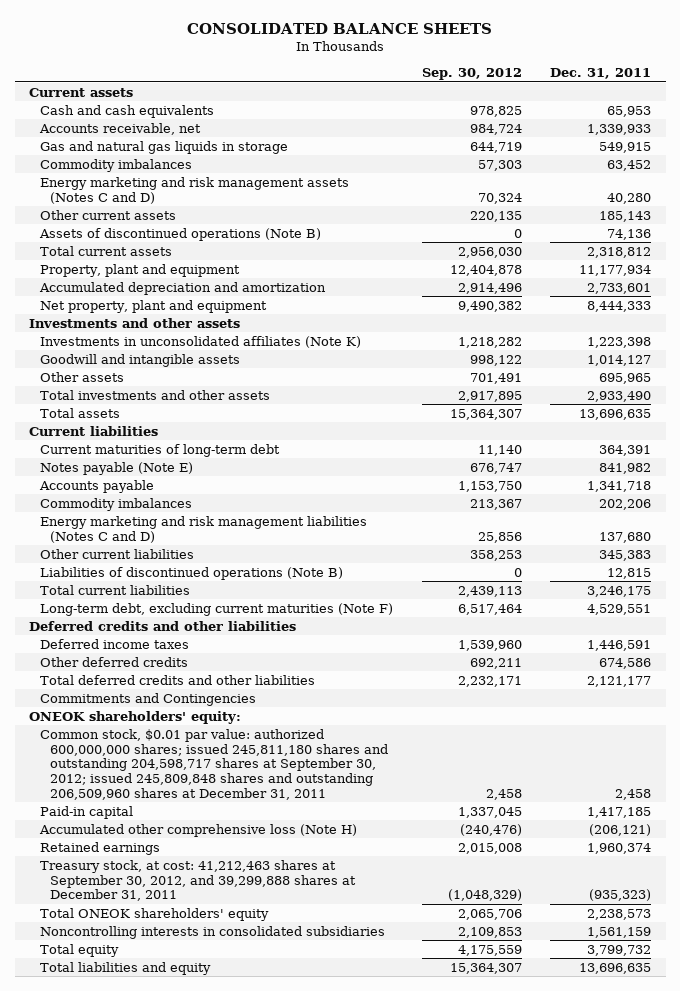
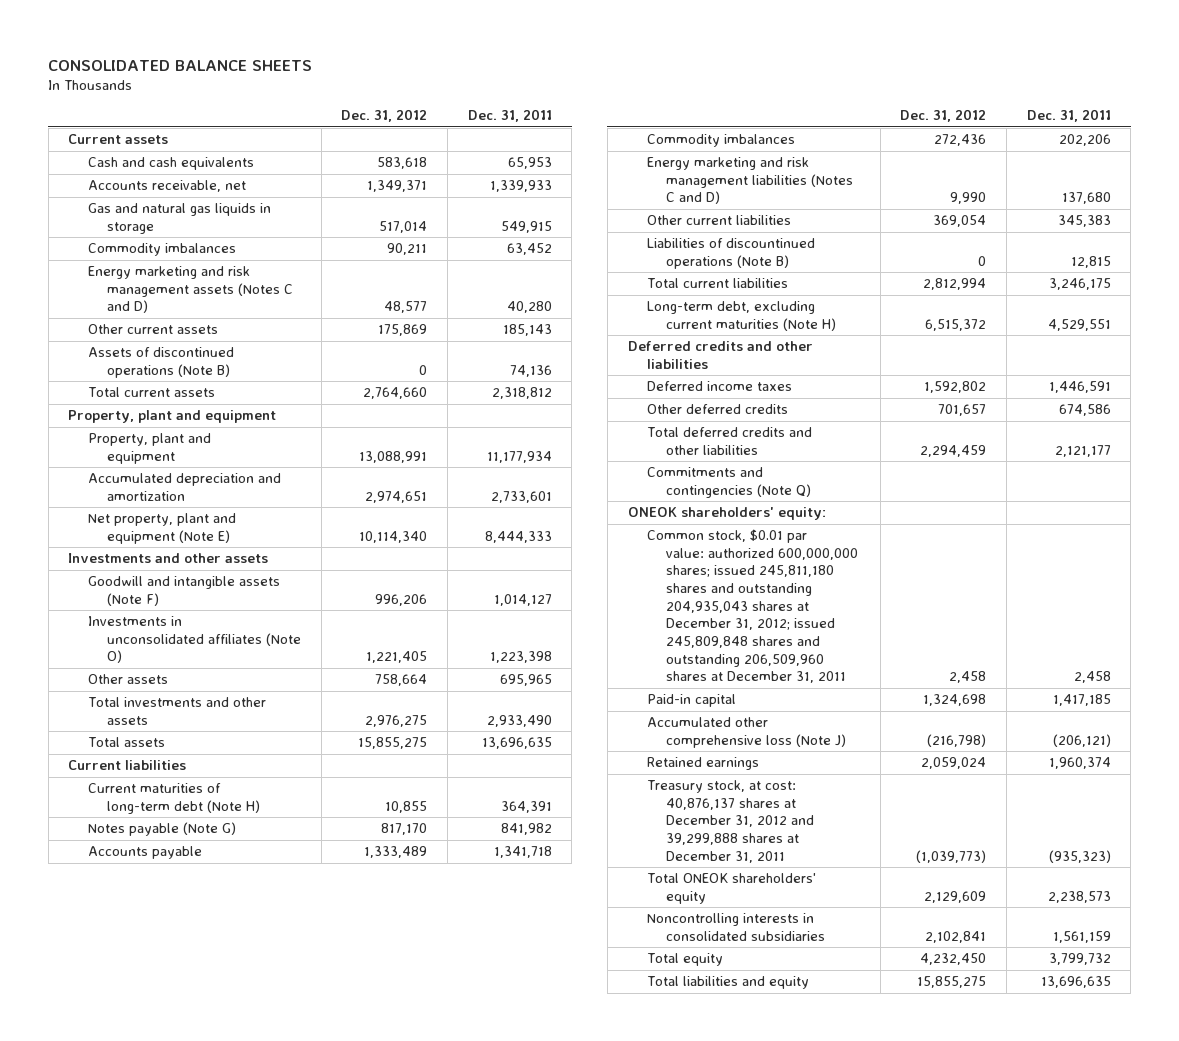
- | Sep. 30, 2012 | Dec. 31, 2011
+ | Dec. 31, 2012 | Dec. 31, 2011
+ Property, plant and equipment
- Net property, plant and equipment | 9,490,382 | 8,444,333
+ Net property, plant and equipment (Note E) | 10,114,340 | 8,444,333
- Investments in unconsolidated affiliates (Note K) | 1,218,282 | 1,223,398
- Goodwill and intangible assets | 998,122 | 1,014,127
+ Goodwill and intangible assets (Note F) | 996,206 | 1,014,127
+ Investments in unconsolidated affiliates (Note O) | 1,221,405 | 1,223,398
- Current maturities of long-term debt | 11,140 | 364,391
- Notes payable (Note E) | 676,747 | 841,982
+ Current maturities of long-term debt (Note H) | 10,855 | 364,391
+ Notes payable (Note G) | 817,170 | 841,982
- Liabilities of discontinued operations (Note B) | 0 | 12,815
+ Liabilities of discountinued operations (Note B) | 0 | 12,815
- Long-term debt, excluding current maturities (Note F) | 6,517,464 | 4,529,551
+ Long-term debt, excluding current maturities (Note H) | 6,515,372 | 4,529,551
- Commitments and Contingencies
+ Commitments and contingencies (Note Q)
- Common stock, $0.01 par value: authorized 600,000,000 shares; issued 245,811,180 shares and outstanding 204,598,717 shares at September 30, 2012; issued 245,809,848 shares and outstanding 206,509,960 shares at December 31, 2011 | 2,458 | 2,458
+ Common stock, $0.01 par value: authorized 600,000,000 shares; issued 245,811,180 shares and outstanding 204,935,043 shares at December 31, 2012; issued 245,809,848 shares and outstanding 206,509,960 shares at December 31, 2011 | 2,458 | 2,458
- Accumulated other comprehensive loss (Note H) | (240,476) | (206,121)
+ Accumulated other comprehensive loss (Note J) | (216,798) | (206,121)
- Treasury stock, at cost: 41,212,463 shares at September 30, 2012, and 39,299,888 shares at December 31, 2011 | (1,048,329) | (935,323)
+ Treasury stock, at cost: 40,876,137 shares at December 31, 2012 and 39,299,888 shares at December 31, 2011 | (1,039,773) | (935,323)

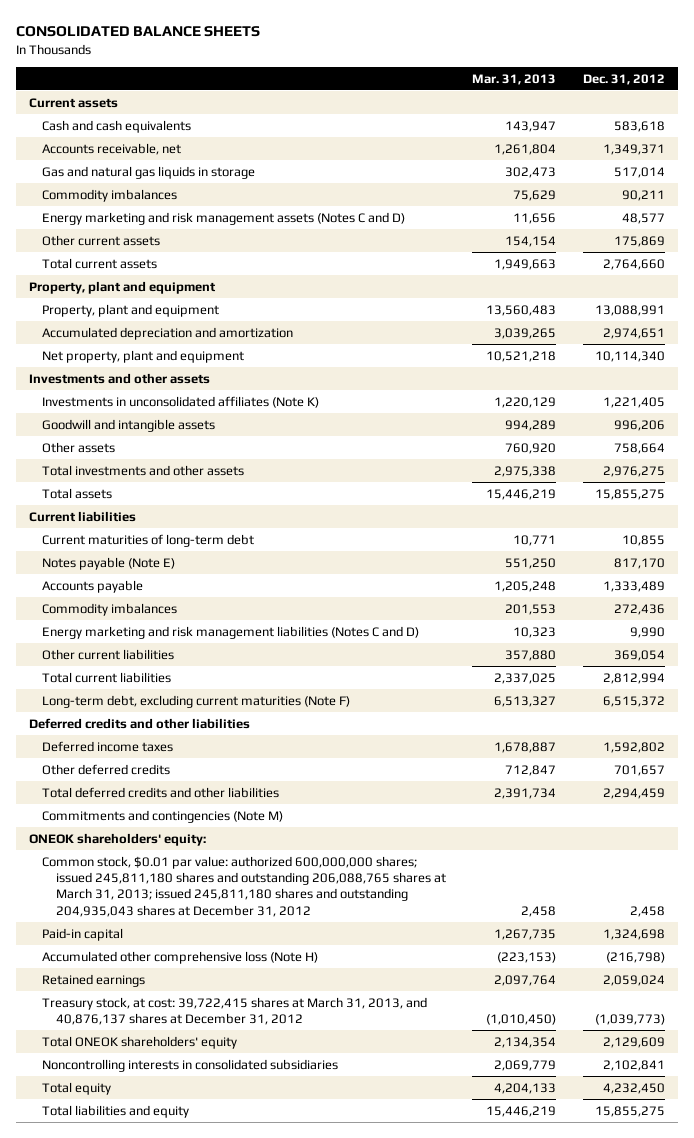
- | Dec. 31, 2012 | Dec. 31, 2011
+ | Mar. 31, 2013 | Dec. 31, 2012
- Assets of discontinued operations (Note B) | 0 | 74,136
- Net property, plant and equipment (Note E) | 10,114,340 | 8,444,333
+ Net property, plant and equipment | 10,521,218 | 10,114,340
- Goodwill and intangible assets (Note F) | 996,206 | 1,014,127
- Investments in unconsolidated affiliates (Note O) | 1,221,405 | 1,223,398
+ Investments in unconsolidated affiliates (Note K) | 1,220,129 | 1,221,405
+ Goodwill and intangible assets | 994,289 | 996,206
- Current maturities of long-term debt (Note H) | 10,855 | 364,391
- Notes payable (Note G) | 817,170 | 841,982
+ Current maturities of long-term debt | 10,771 | 10,855
+ Notes payable (Note E) | 551,250 | 817,170
- Liabilities of discountinued operations (Note B) | 0 | 12,815
- Long-term debt, excluding current maturities (Note H) | 6,515,372 | 4,529,551
+ Long-term debt, excluding current maturities (Note F) | 6,513,327 | 6,515,372
- Commitments and contingencies (Note Q)
+ Commitments and contingencies (Note M)
- Common stock, $0.01 par value: authorized 600,000,000 shares; issued 245,811,180 shares and outstanding 204,935,043 shares at December 31, 2012; issued 245,809,848 shares and outstanding 206,509,960 shares at December 31, 2011 | 2,458 | 2,458
+ Common stock, $0.01 par value: authorized 600,000,000 shares; issued 245,811,180 shares and outstanding 206,088,765 shares at March 31, 2013; issued 245,811,180 shares and outstanding 204,935,043 shares at December 31, 2012 | 2,458 | 2,458
- Accumulated other comprehensive loss (Note J) | (216,798) | (206,121)
+ Accumulated other comprehensive loss (Note H) | (223,153) | (216,798)
- Treasury stock, at cost: 40,876,137 shares at December 31, 2012 and 39,299,888 shares at December 31, 2011 | (1,039,773) | (935,323)
+ Treasury stock, at cost: 39,722,415 shares at March 31, 2013, and 40,876,137 shares at December 31, 2012 | (1,010,450) | (1,039,773)

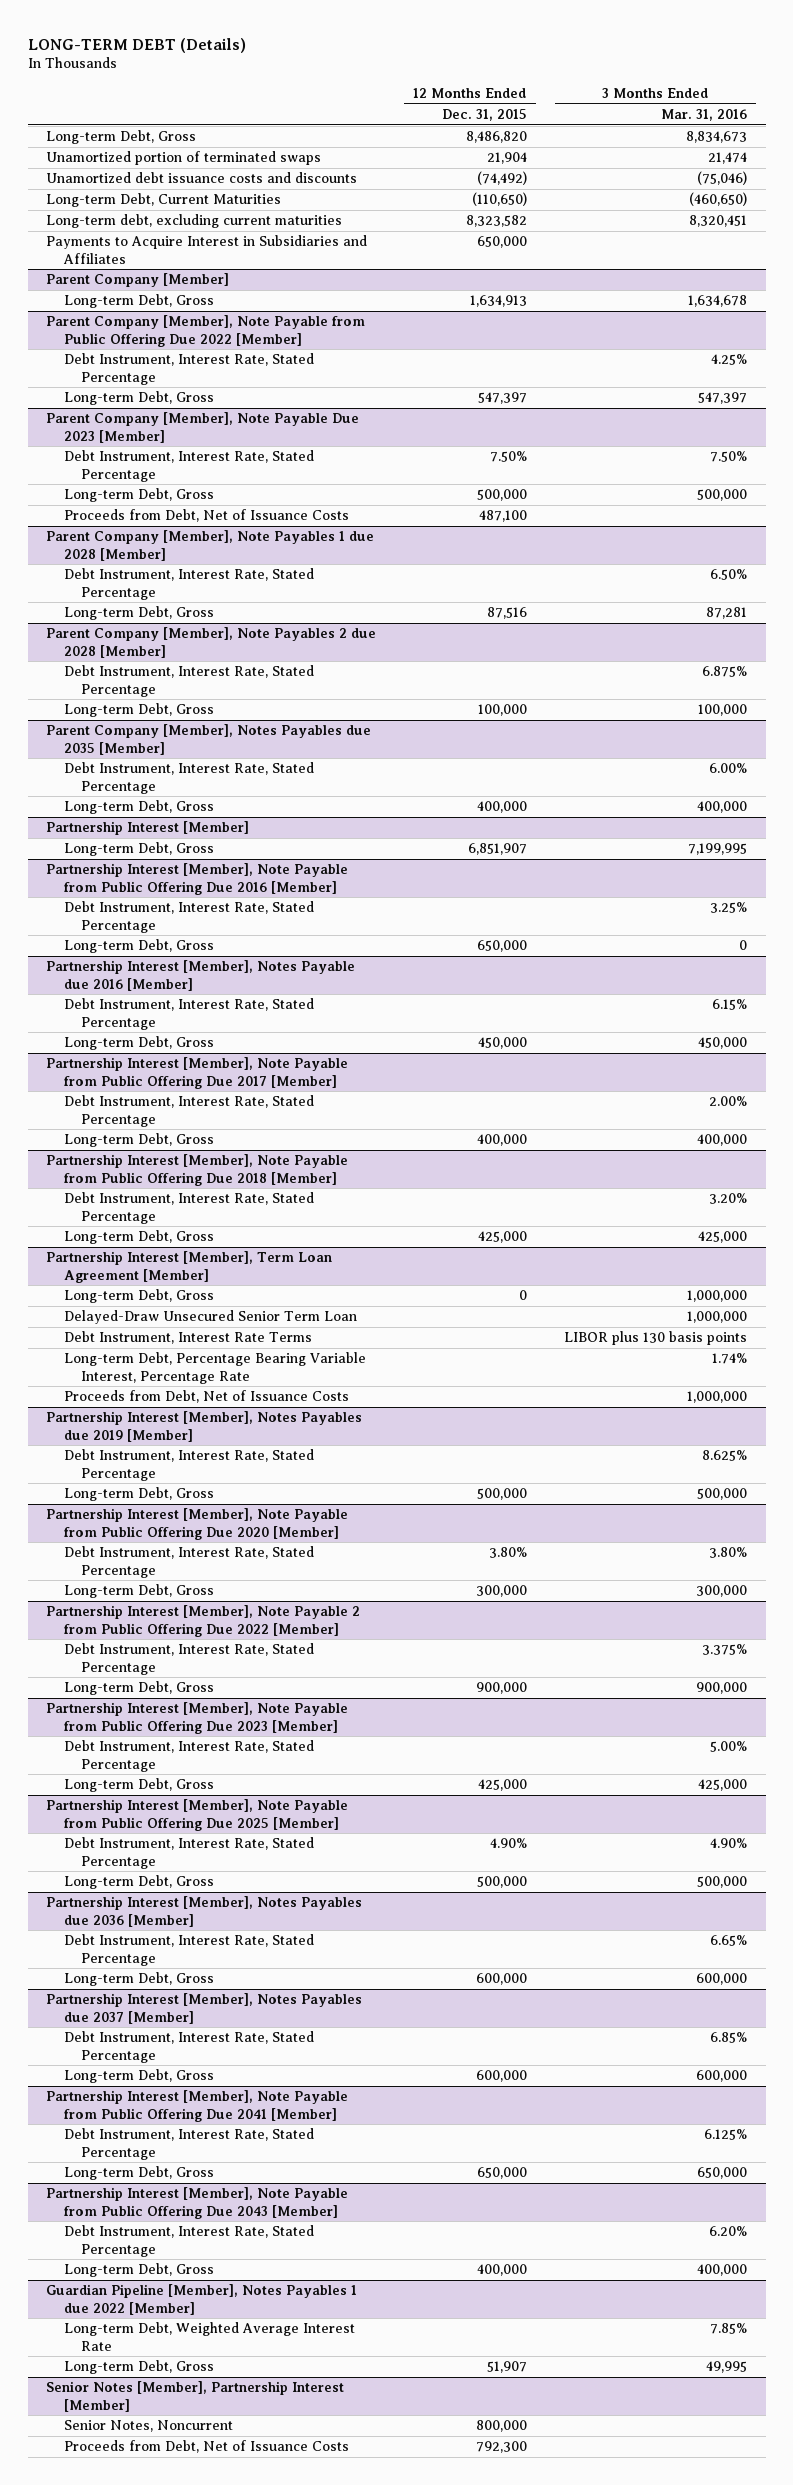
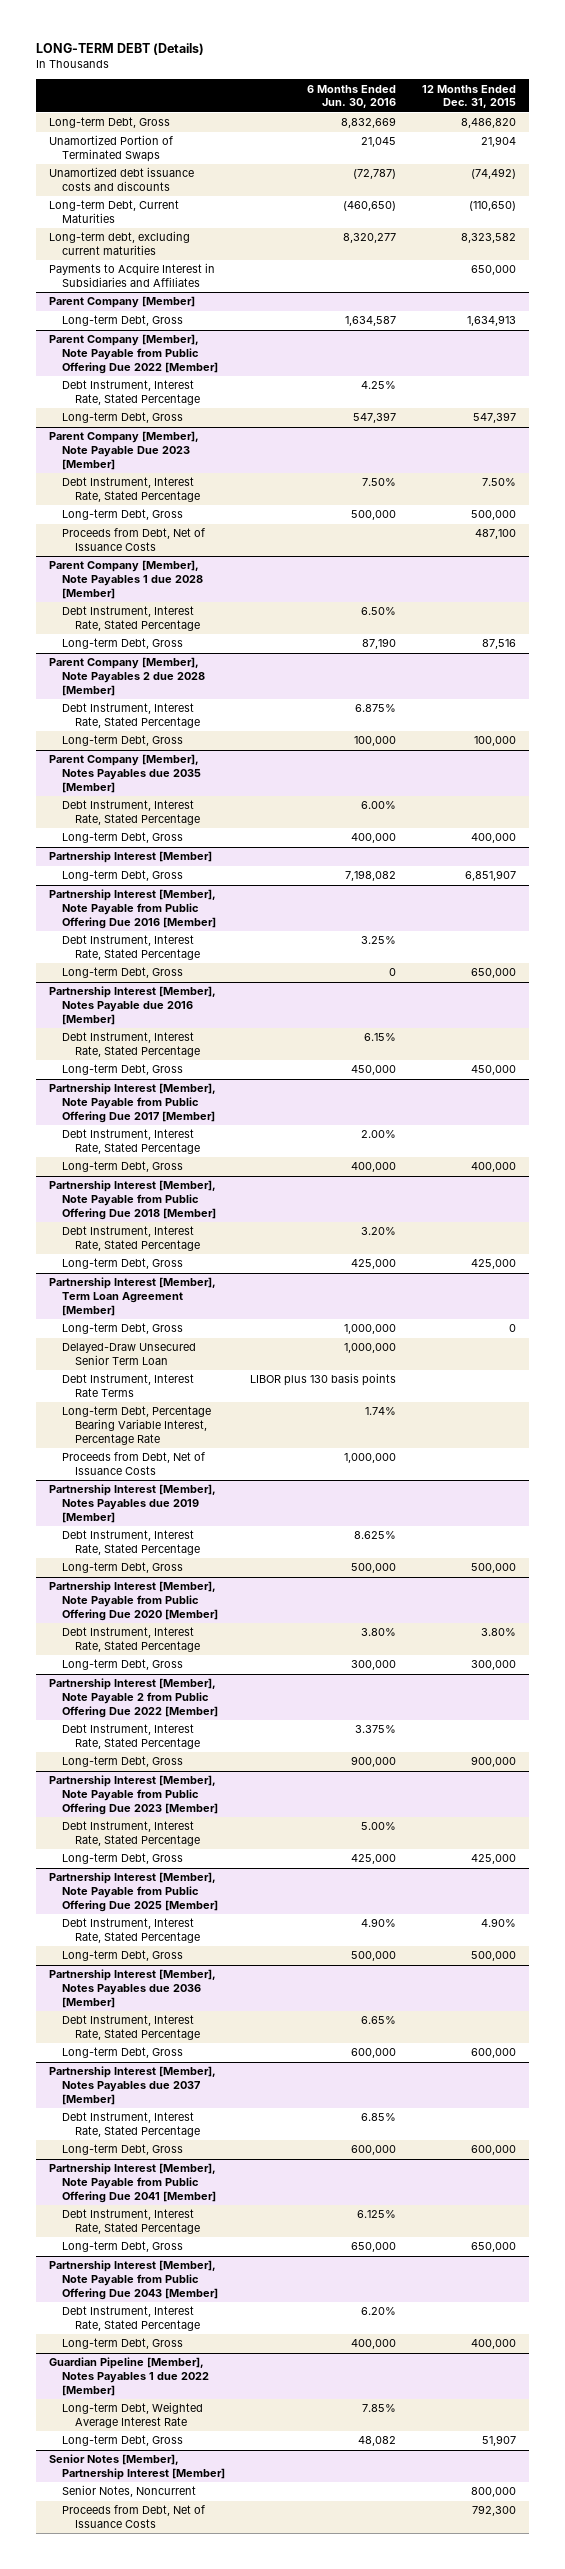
- | 12 Months Ended Dec. 31, 2015 | 3 Months Ended Mar. 31, 2016
+ | 6 Months Ended Jun. 30, 2016 | 12 Months Ended Dec. 31, 2015
- Unamortized portion of terminated swaps | 21,904 | 21,474
+ Unamortized Portion of Terminated Swaps | 21,045 | 21,904

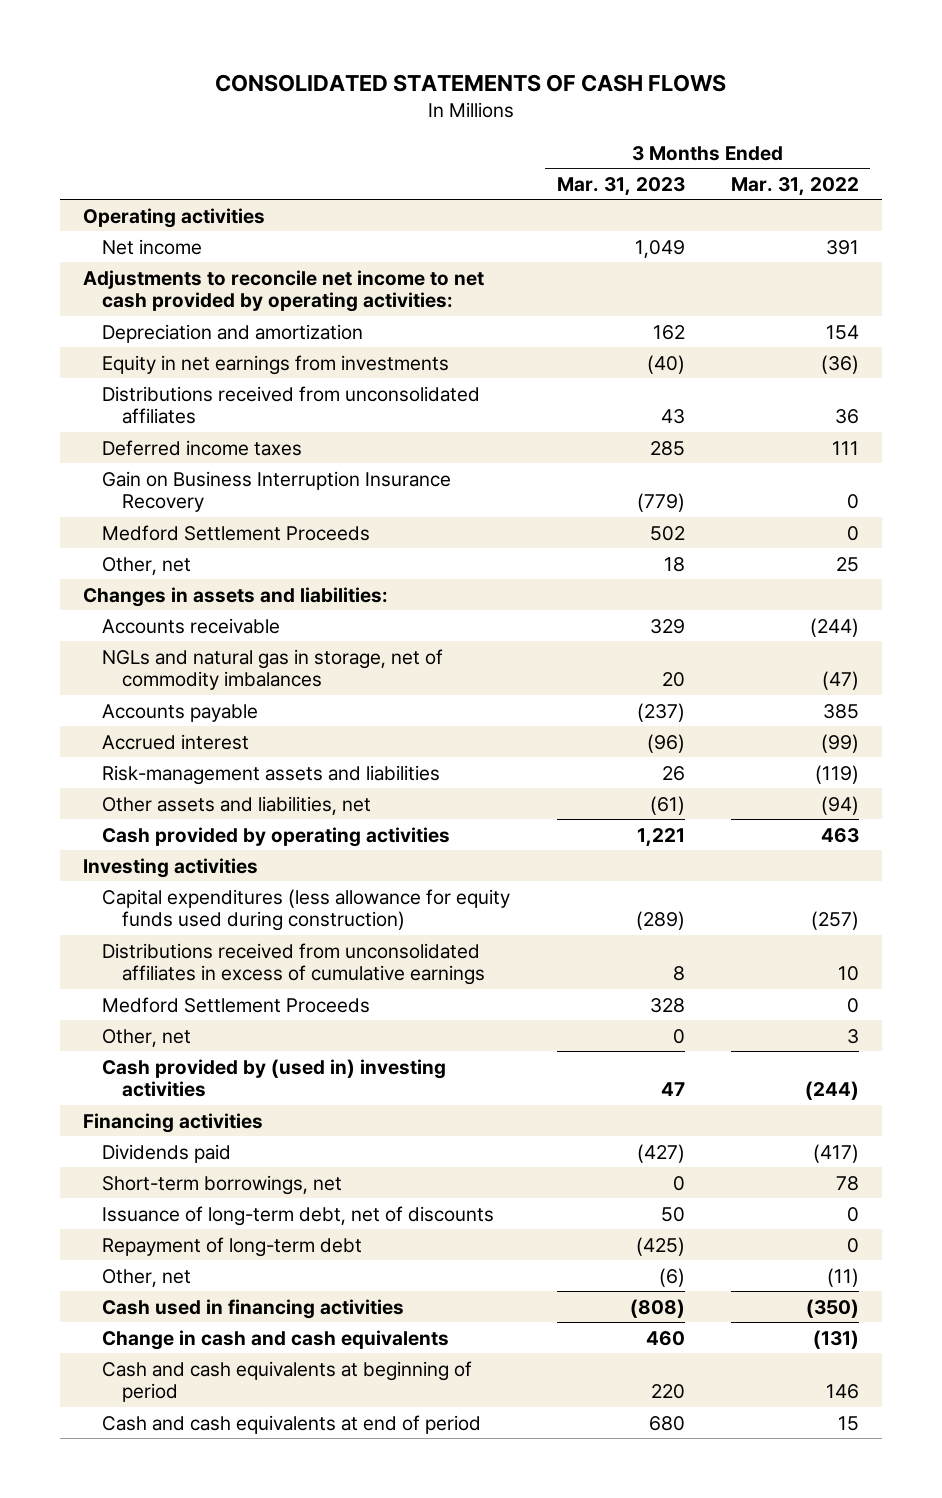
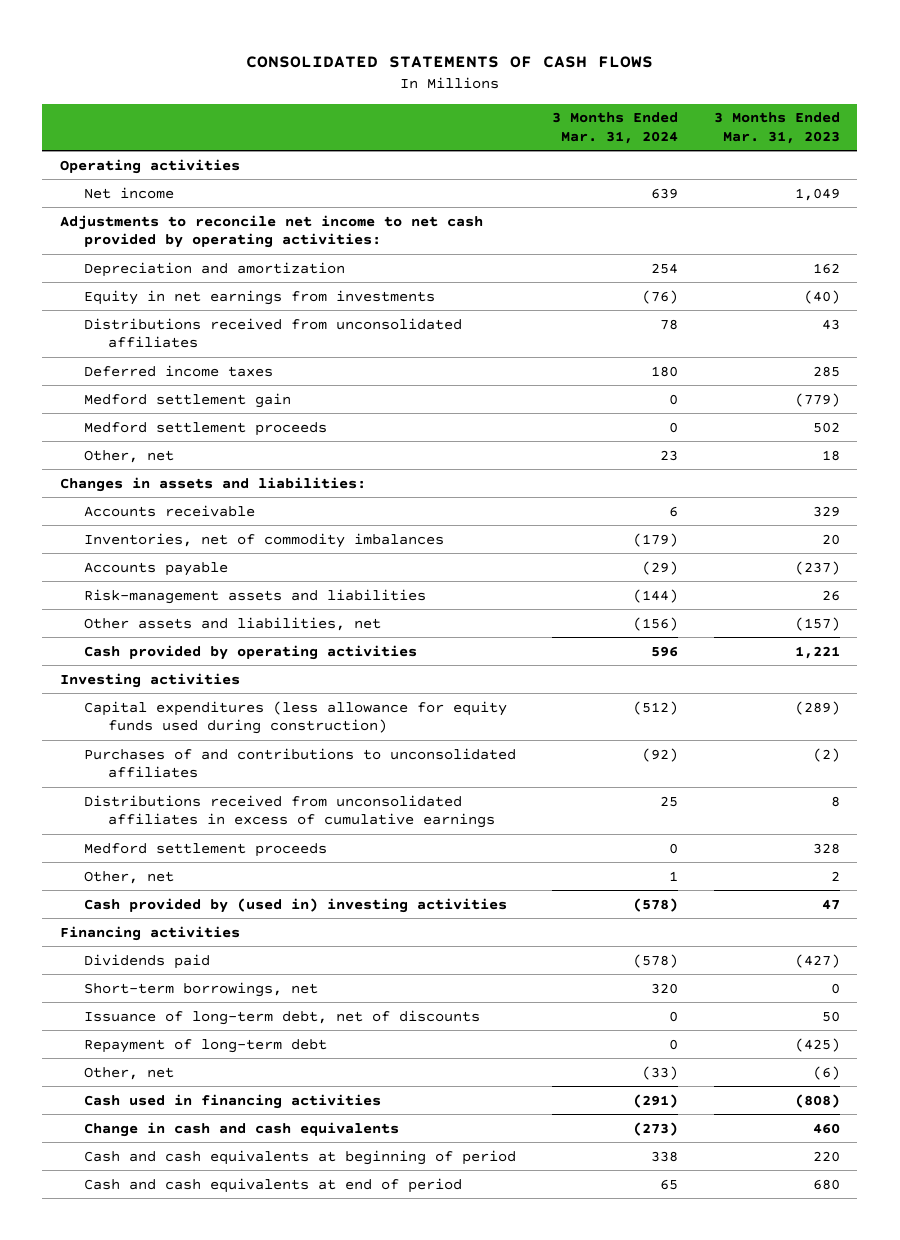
- | 3 Months Ended Mar. 31, 2023 | 3 Months Ended Mar. 31, 2022
+ | 3 Months Ended Mar. 31, 2024 | 3 Months Ended Mar. 31, 2023
- Gain on Business Interruption Insurance Recovery | (779) | 0
- Medford Settlement Proceeds | 502 | 0
+ Medford settlement gain | 0 | (779)
+ Medford settlement proceeds | 0 | 502
- NGLs and natural gas in storage, net of commodity imbalances | 20 | (47)
+ Inventories, net of commodity imbalances | (179) | 20
- Accrued interest | (96) | (99)
- Other assets and liabilities, net | (61) | (94)
+ Other assets and liabilities, net | (156) | (157)
+ Purchases of and contributions to unconsolidated affiliates | (92) | (2)
- Medford Settlement Proceeds | 328 | 0
- Other, net | 0 | 3
+ Medford settlement proceeds | 0 | 328
+ Other, net | 1 | 2

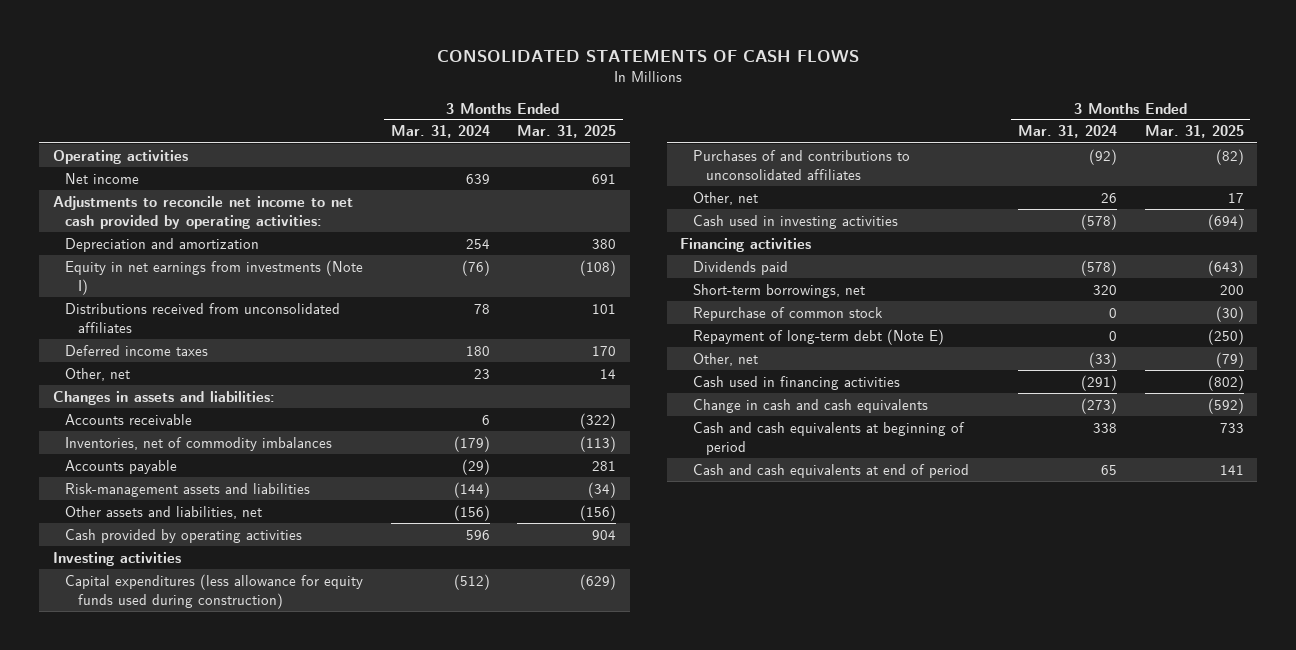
- | 3 Months Ended Mar. 31, 2024 | 3 Months Ended Mar. 31, 2023
+ | 3 Months Ended Mar. 31, 2024 | 3 Months Ended Mar. 31, 2025
- Equity in net earnings from investments | (76) | (40)
+ Equity in net earnings from investments (Note I) | (76) | (108)
- Medford settlement gain | 0 | (779)
- Medford settlement proceeds | 0 | 502
- Distributions received from unconsolidated affiliates in excess of cumulative earnings | 25 | 8
- Medford settlement proceeds | 0 | 328
- Other, net | 1 | 2
- Cash provided by (used in) investing activities | (578) | 47
+ Other, net | 26 | 17
+ Cash used in investing activities | (578) | (694)
- Issuance of long-term debt, net of discounts | 0 | 50
- Repayment of long-term debt | 0 | (425)
+ Repurchase of common stock | 0 | (30)
+ Repayment of long-term debt (Note E) | 0 | (250)

